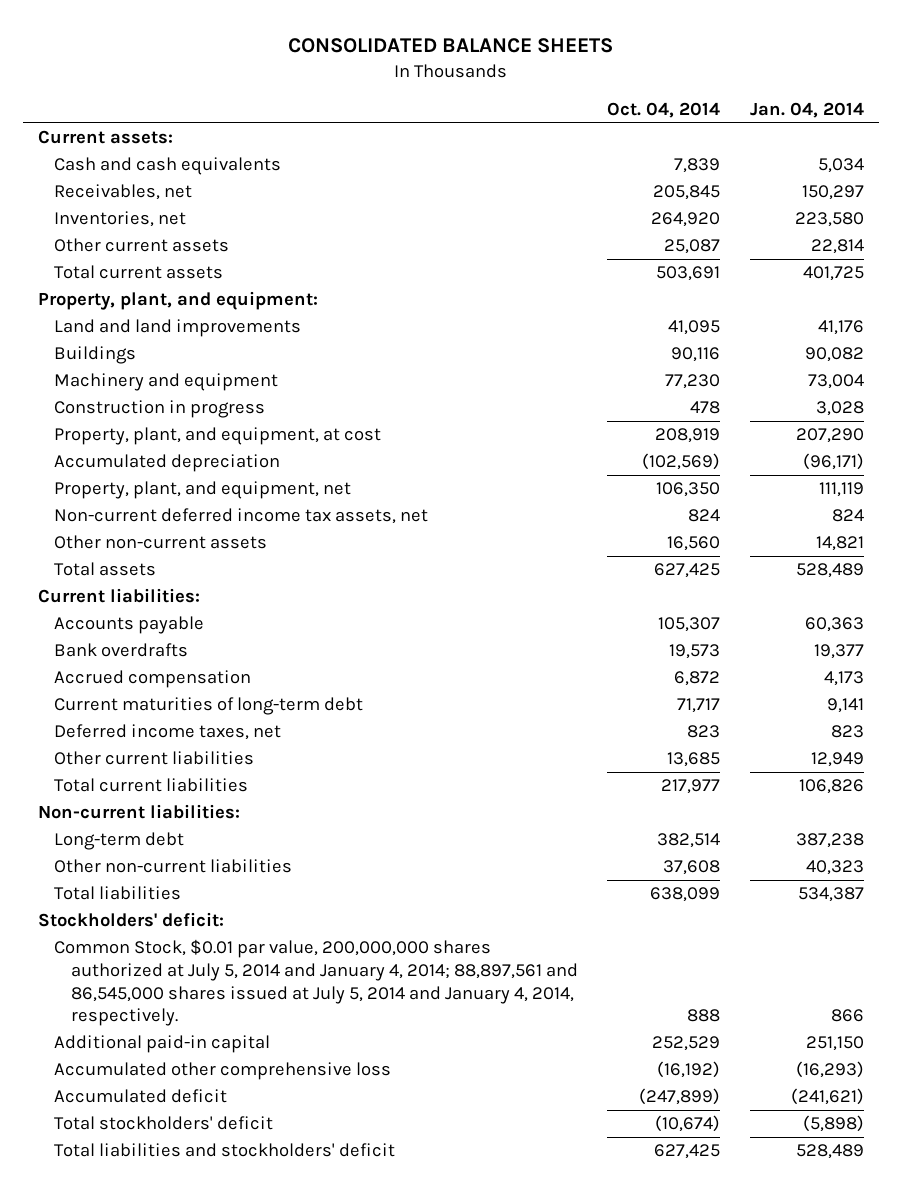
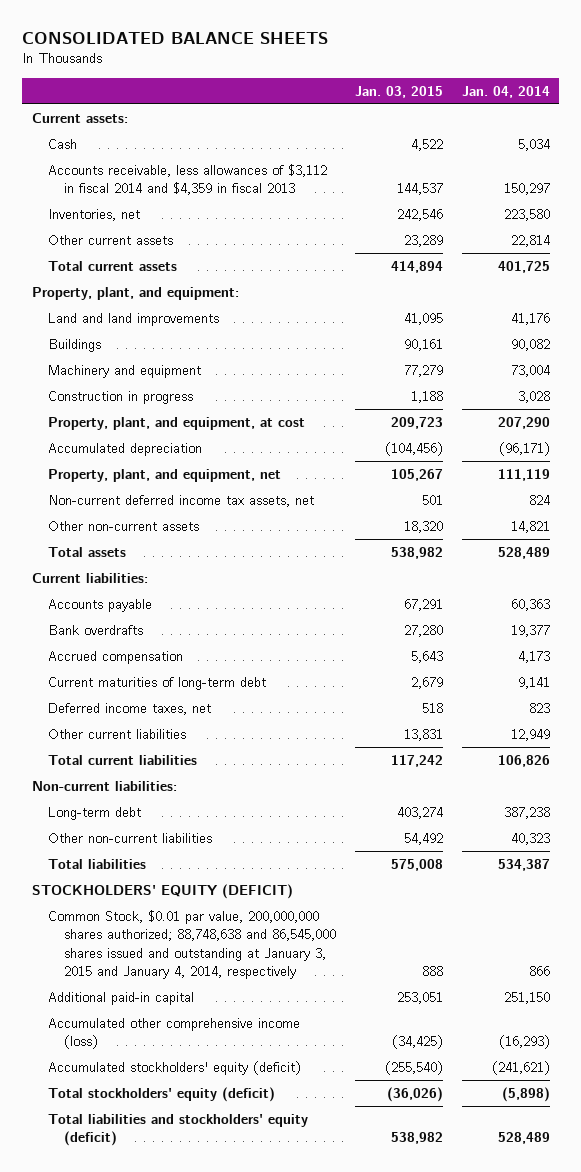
- | Oct. 04, 2014 | Jan. 04, 2014
+ | Jan. 03, 2015 | Jan. 04, 2014
- Cash and cash equivalents | 7,839 | 5,034
- Receivables, net | 205,845 | 150,297
+ Cash | 4,522 | 5,034
+ Accounts receivable, less allowances of $3,112 in fiscal 2014 and $4,359 in fiscal 2013 | 144,537 | 150,297
- Stockholders' deficit:
- Common Stock, $0.01 par value, 200,000,000 shares authorized at July 5, 2014 and January 4, 2014; 88,897,561 and 86,545,000 shares issued at July 5, 2014 and January 4, 2014, respectively. | 888 | 866
+ STOCKHOLDERS' EQUITY (DEFICIT)
+ Common Stock, $0.01 par value, 200,000,000 shares authorized; 88,748,638 and 86,545,000 shares issued and outstanding at January 3, 2015 and January 4, 2014, respectively | 888 | 866
- Accumulated other comprehensive loss | (16,192) | (16,293)
- Accumulated deficit | (247,899) | (241,621)
- Total stockholders' deficit | (10,674) | (5,898)
- Total liabilities and stockholders' deficit | 627,425 | 528,489
+ Accumulated other comprehensive income (loss) | (34,425) | (16,293)
+ Accumulated stockholders' equity (deficit) | (255,540) | (241,621)
+ Total stockholders' equity (deficit) | (36,026) | (5,898)
+ Total liabilities and stockholders' equity (deficit) | 538,982 | 528,489

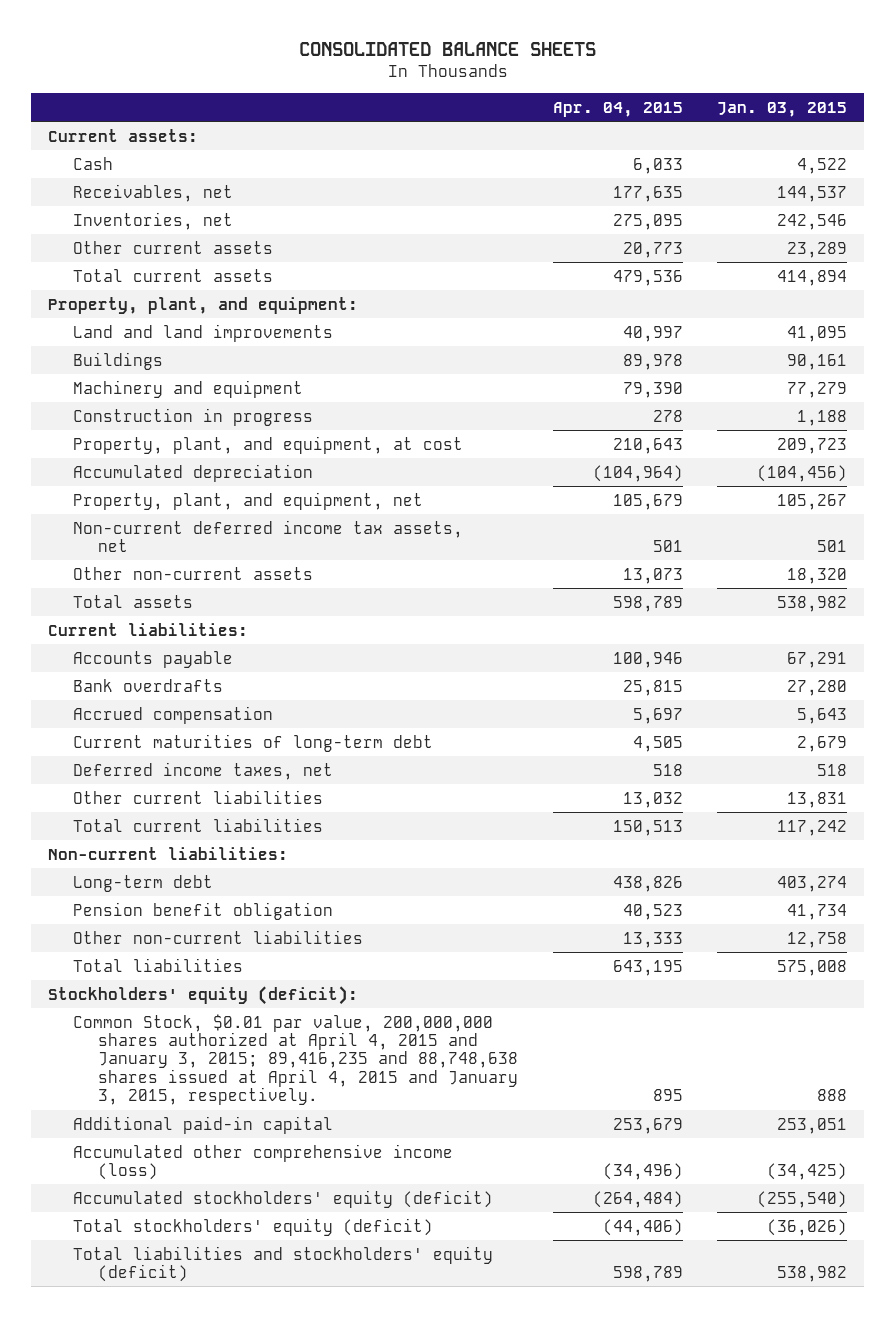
- | Jan. 03, 2015 | Jan. 04, 2014
+ | Apr. 04, 2015 | Jan. 03, 2015
- Accounts receivable, less allowances of $3,112 in fiscal 2014 and $4,359 in fiscal 2013 | 144,537 | 150,297
+ Receivables, net | 177,635 | 144,537
- Other non-current liabilities | 54,492 | 40,323
+ Pension benefit obligation | 40,523 | 41,734
+ Other non-current liabilities | 13,333 | 12,758
- STOCKHOLDERS' EQUITY (DEFICIT)
- Common Stock, $0.01 par value, 200,000,000 shares authorized; 88,748,638 and 86,545,000 shares issued and outstanding at January 3, 2015 and January 4, 2014, respectively | 888 | 866
+ Stockholders' equity (deficit):
+ Common Stock, $0.01 par value, 200,000,000 shares authorized at April 4, 2015 and January 3, 2015; 89,416,235 and 88,748,638 shares issued at April 4, 2015 and January 3, 2015, respectively. | 895 | 888

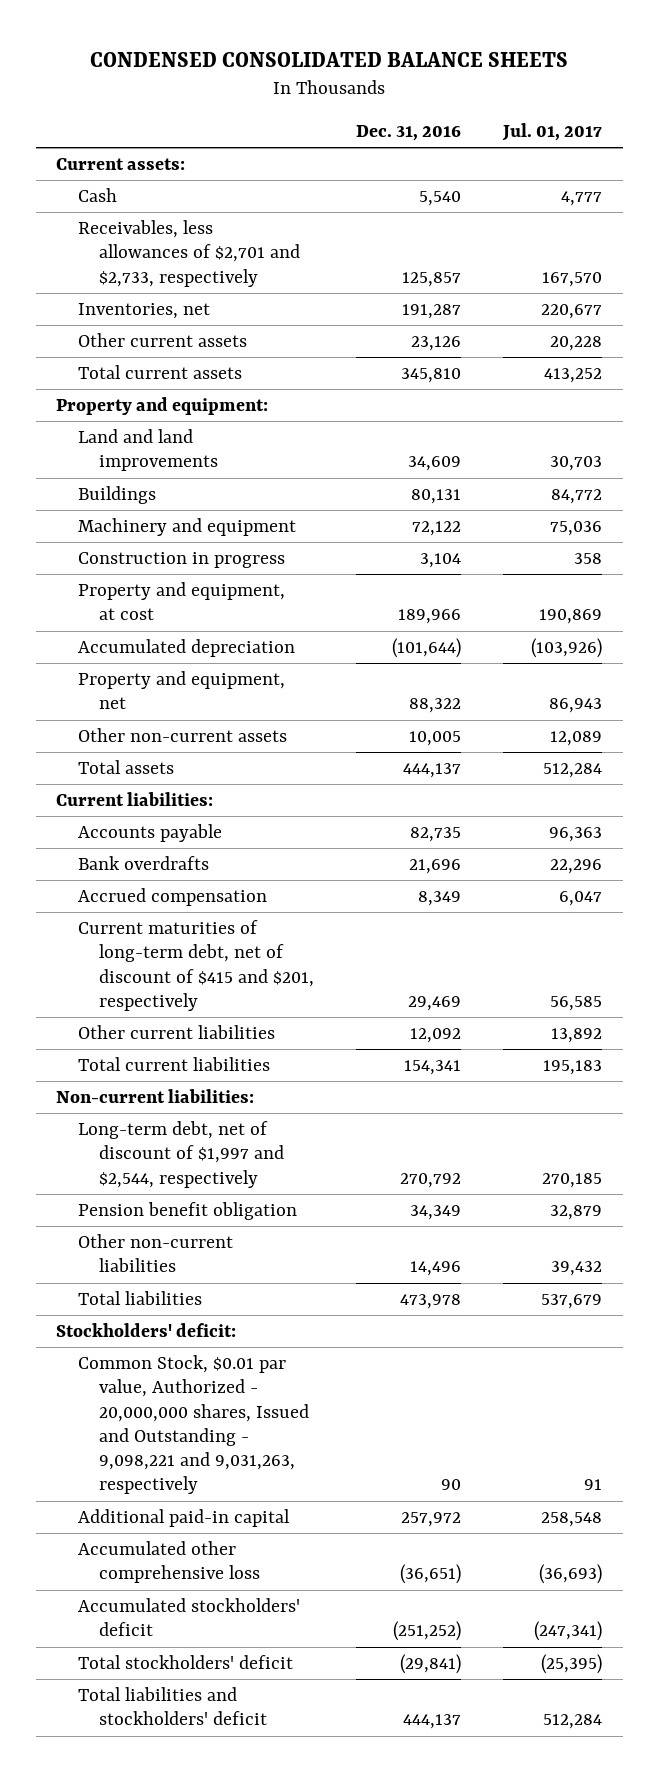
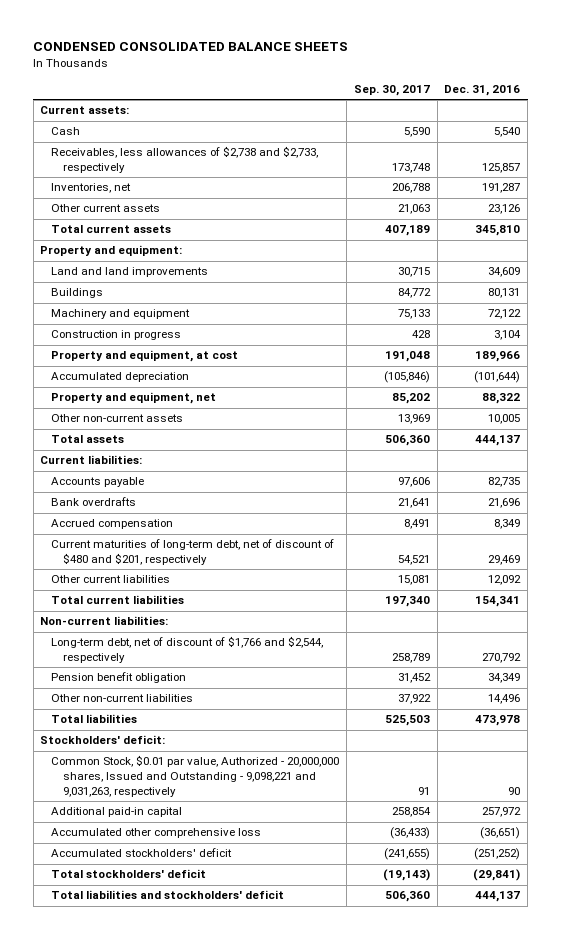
- | Dec. 31, 2016 | Jul. 01, 2017
+ | Sep. 30, 2017 | Dec. 31, 2016
- Receivables, less allowances of $2,701 and $2,733, respectively | 125,857 | 167,570
+ Receivables, less allowances of $2,738 and $2,733, respectively | 173,748 | 125,857
- Current maturities of long-term debt, net of discount of $415 and $201, respectively | 29,469 | 56,585
+ Current maturities of long-term debt, net of discount of $480 and $201, respectively | 54,521 | 29,469
- Long-term debt, net of discount of $1,997 and $2,544, respectively | 270,792 | 270,185
+ Long-term debt, net of discount of $1,766 and $2,544, respectively | 258,789 | 270,792

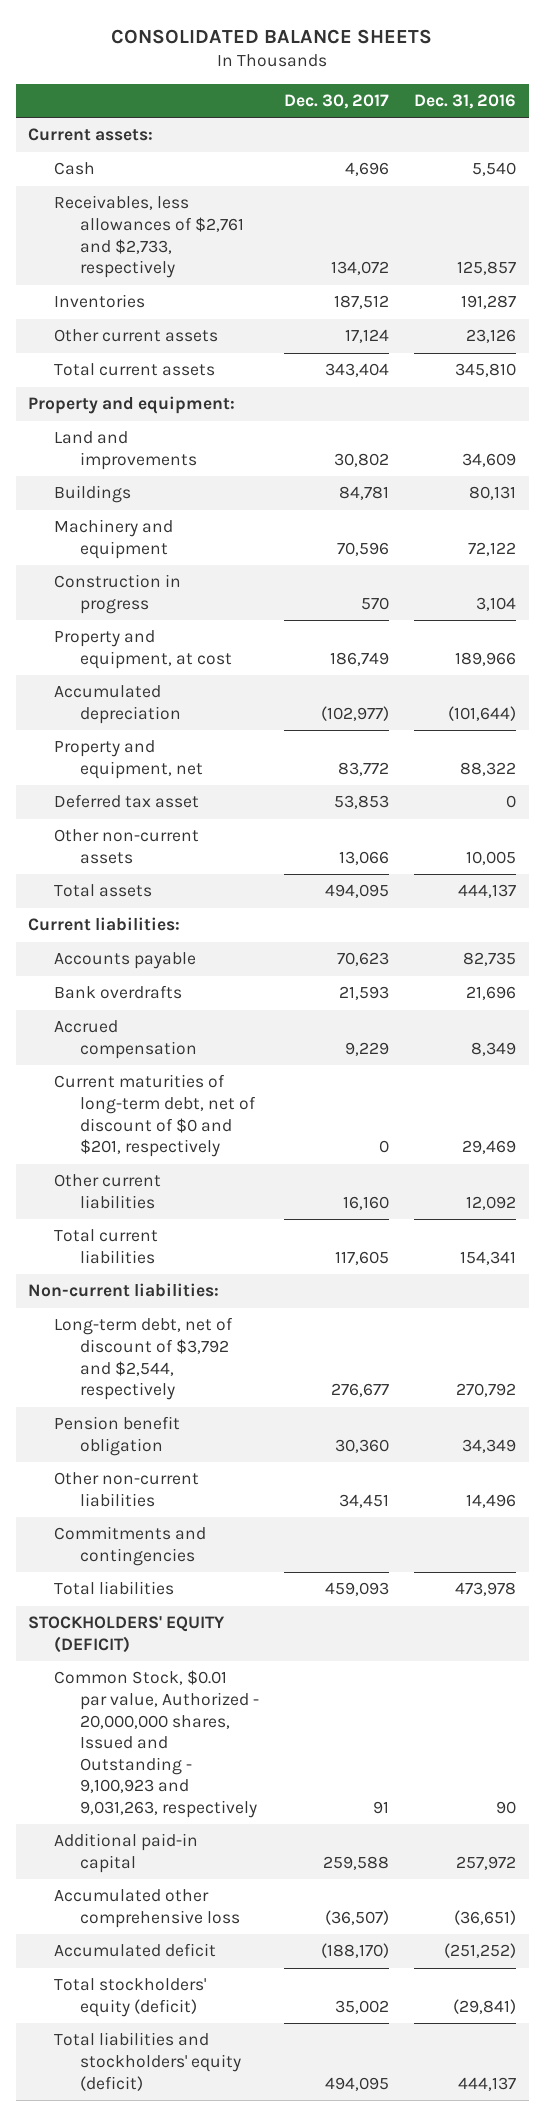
- CONDENSED CONSOLIDATED BALANCE SHEETS
+ CONSOLIDATED BALANCE SHEETS
- | Sep. 30, 2017 | Dec. 31, 2016
+ | Dec. 30, 2017 | Dec. 31, 2016
- Receivables, less allowances of $2,738 and $2,733, respectively | 173,748 | 125,857
- Inventories, net | 206,788 | 191,287
+ Receivables, less allowances of $2,761 and $2,733, respectively | 134,072 | 125,857
+ Inventories | 187,512 | 191,287
- Land and land improvements | 30,715 | 34,609
+ Land and improvements | 30,802 | 34,609
+ Deferred tax asset | 53,853 | 0
- Current maturities of long-term debt, net of discount of $480 and $201, respectively | 54,521 | 29,469
+ Current maturities of long-term debt, net of discount of $0 and $201, respectively | 0 | 29,469
- Long-term debt, net of discount of $1,766 and $2,544, respectively | 258,789 | 270,792
+ Long-term debt, net of discount of $3,792 and $2,544, respectively | 276,677 | 270,792
+ Commitments and contingencies
- Stockholders' deficit:
- Common Stock, $0.01 par value, Authorized - 20,000,000 shares, Issued and Outstanding - 9,098,221 and 9,031,263, respectively | 91 | 90
+ STOCKHOLDERS' EQUITY (DEFICIT)
+ Common Stock, $0.01 par value, Authorized - 20,000,000 shares, Issued and Outstanding - 9,100,923 and 9,031,263, respectively | 91 | 90
- Accumulated stockholders' deficit | (241,655) | (251,252)
- Total stockholders' deficit | (19,143) | (29,841)
- Total liabilities and stockholders' deficit | 506,360 | 444,137
+ Accumulated deficit | (188,170) | (251,252)
+ Total stockholders' equity (deficit) | 35,002 | (29,841)
+ Total liabilities and stockholders' equity (deficit) | 494,095 | 444,137

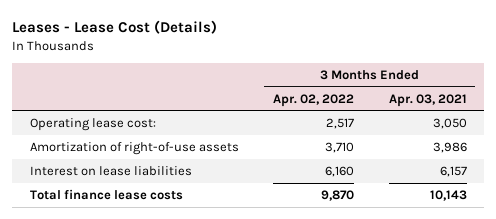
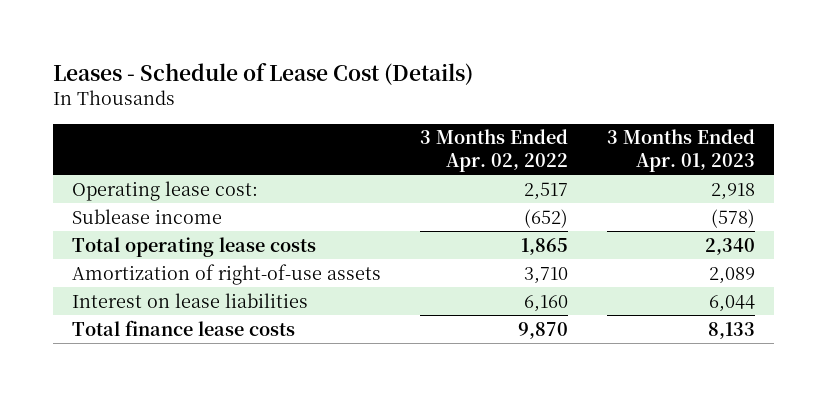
- Leases - Lease Cost (Details)
+ Leases - Schedule of Lease Cost (Details)
- | 3 Months Ended Apr. 02, 2022 | 3 Months Ended Apr. 03, 2021
+ | 3 Months Ended Apr. 02, 2022 | 3 Months Ended Apr. 01, 2023
+ Sublease income | (652) | (578)
+ Total operating lease costs | 1,865 | 2,340

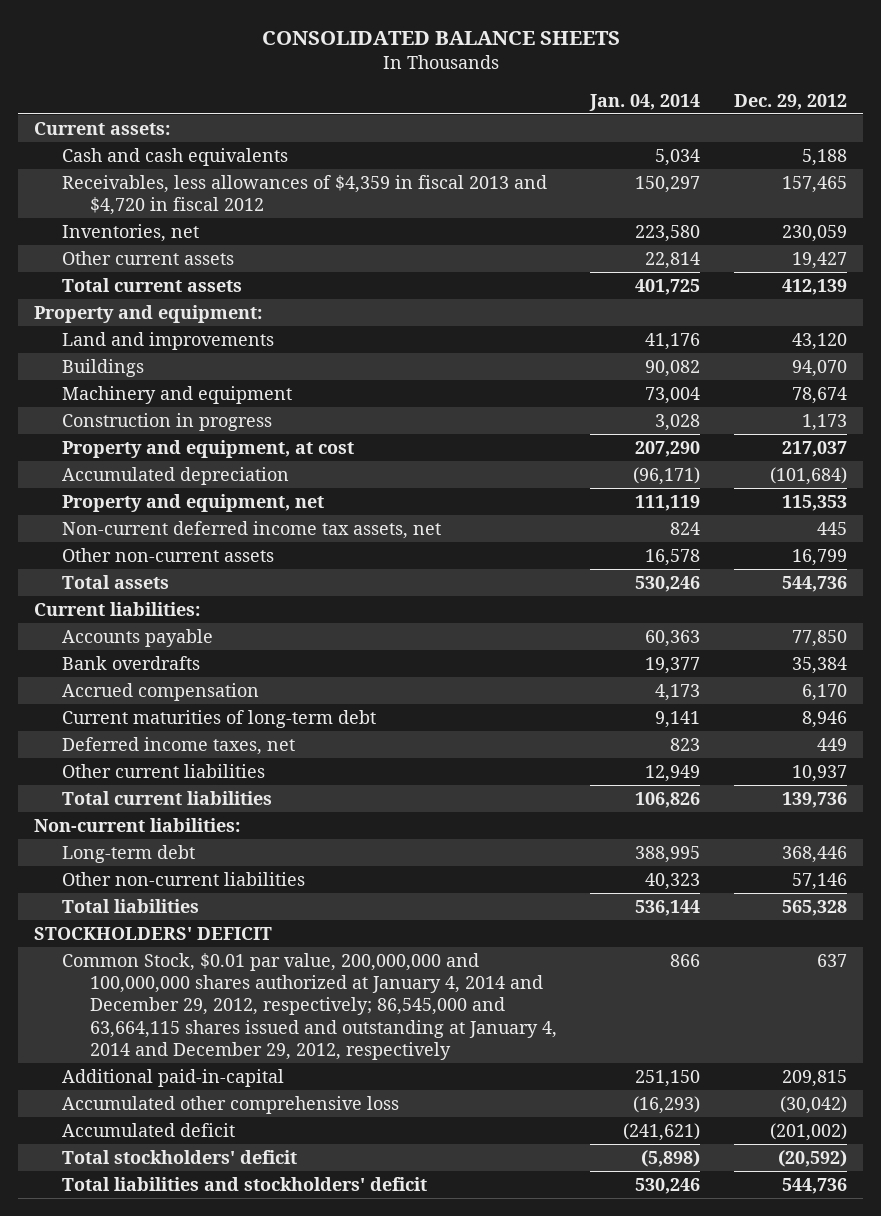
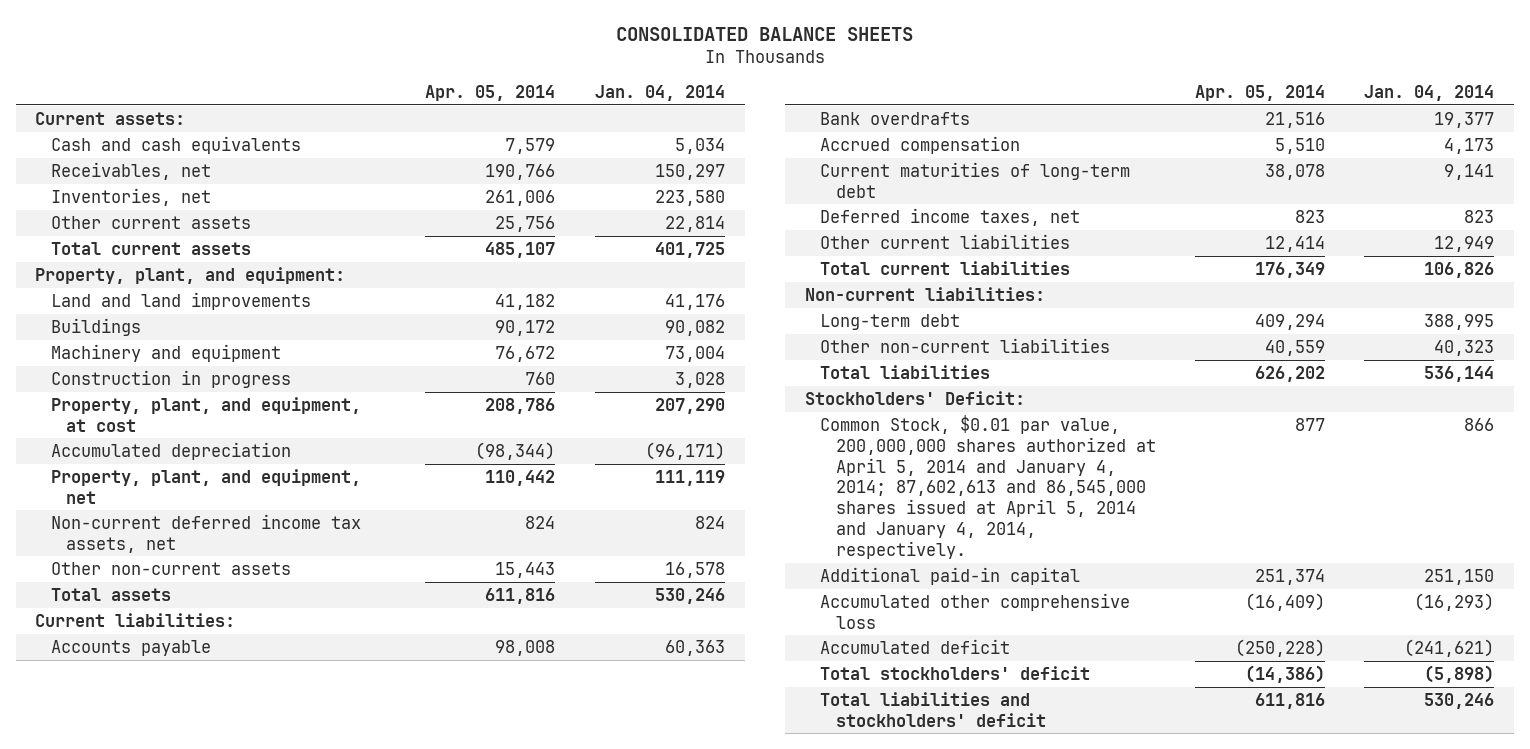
- | Jan. 04, 2014 | Dec. 29, 2012
+ | Apr. 05, 2014 | Jan. 04, 2014
- Receivables, less allowances of $4,359 in fiscal 2013 and $4,720 in fiscal 2012 | 150,297 | 157,465
+ Receivables, net | 190,766 | 150,297
- Property and equipment:
- Land and improvements | 41,176 | 43,120
+ Property, plant, and equipment:
+ Land and land improvements | 41,182 | 41,176
- Property and equipment, at cost | 207,290 | 217,037
+ Property, plant, and equipment, at cost | 208,786 | 207,290
- Property and equipment, net | 111,119 | 115,353
+ Property, plant, and equipment, net | 110,442 | 111,119
- STOCKHOLDERS' DEFICIT
- Common Stock, $0.01 par value, 200,000,000 and 100,000,000 shares authorized at January 4, 2014 and December 29, 2012, respectively; 86,545,000 and 63,664,115 shares issued and outstanding at January 4, 2014 and December 29, 2012, respectively | 866 | 637
- Additional paid-in-capital | 251,150 | 209,815
+ Stockholders' Deficit:
+ Common Stock, $0.01 par value, 200,000,000 shares authorized at April 5, 2014 and January 4, 2014; 87,602,613 and 86,545,000 shares issued at April 5, 2014 and January 4, 2014, respectively. | 877 | 866
+ Additional paid-in capital | 251,374 | 251,150

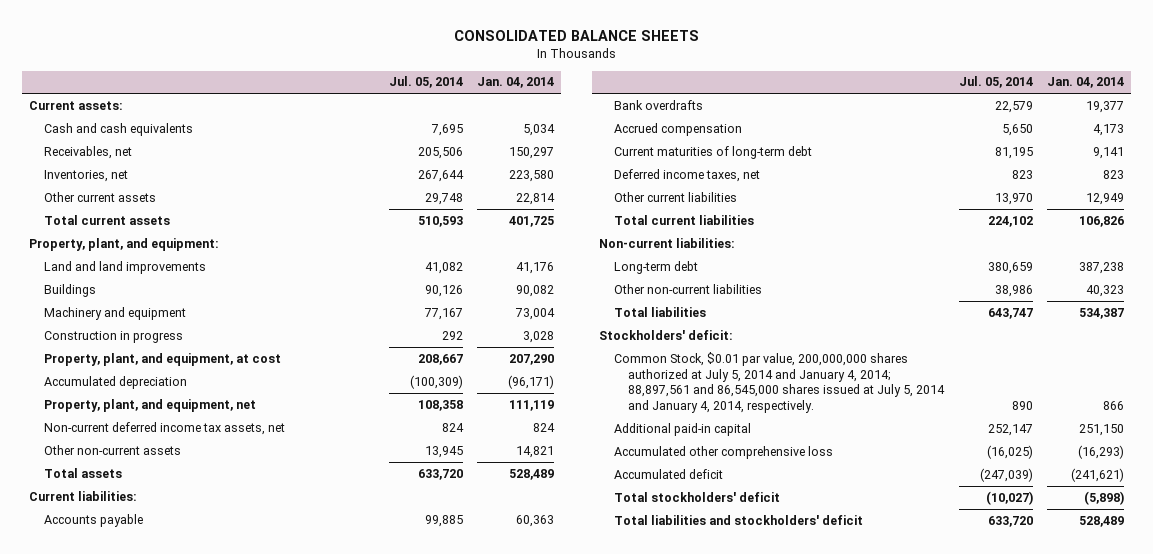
- | Apr. 05, 2014 | Jan. 04, 2014
+ | Jul. 05, 2014 | Jan. 04, 2014
- Other non-current assets | 15,443 | 16,578
- Total assets | 611,816 | 530,246
+ Other non-current assets | 13,945 | 14,821
+ Total assets | 633,720 | 528,489
- Long-term debt | 409,294 | 388,995
+ Long-term debt | 380,659 | 387,238
- Total liabilities | 626,202 | 536,144
- Stockholders' Deficit:
- Common Stock, $0.01 par value, 200,000,000 shares authorized at April 5, 2014 and January 4, 2014; 87,602,613 and 86,545,000 shares issued at April 5, 2014 and January 4, 2014, respectively. | 877 | 866
+ Total liabilities | 643,747 | 534,387
+ Stockholders' deficit:
+ Common Stock, $0.01 par value, 200,000,000 shares authorized at July 5, 2014 and January 4, 2014; 88,897,561 and 86,545,000 shares issued at July 5, 2014 and January 4, 2014, respectively. | 890 | 866
- Total liabilities and stockholders' deficit | 611,816 | 530,246
+ Total liabilities and stockholders' deficit | 633,720 | 528,489

